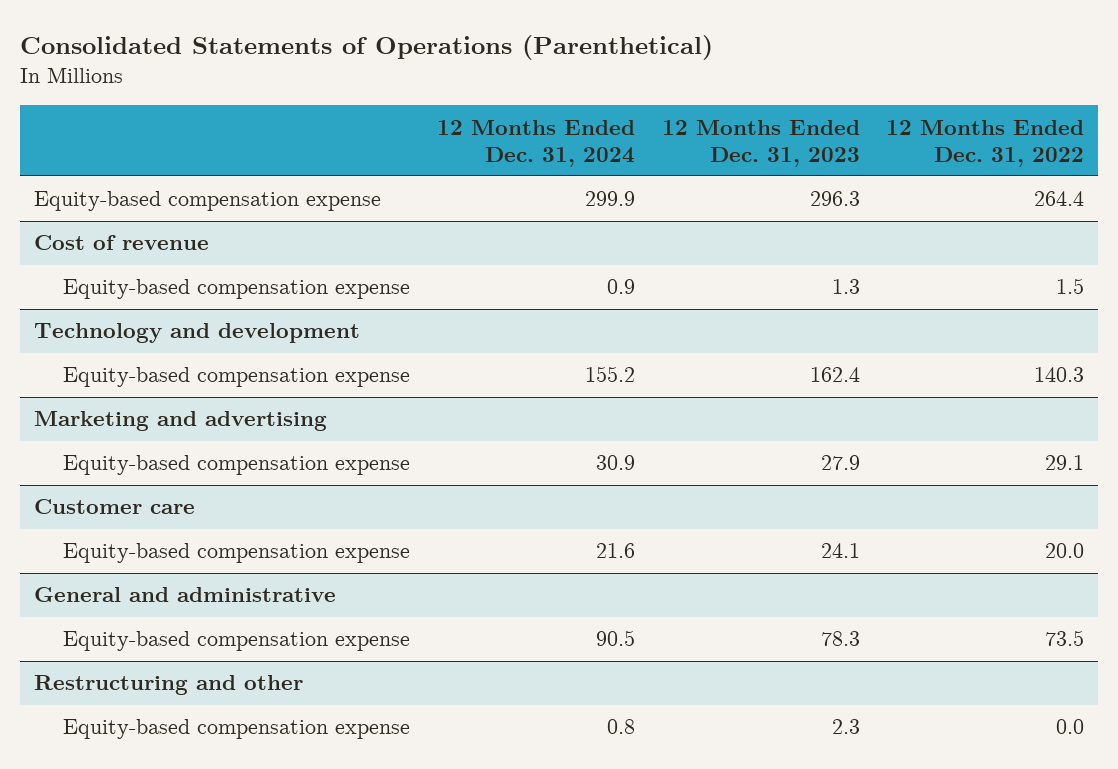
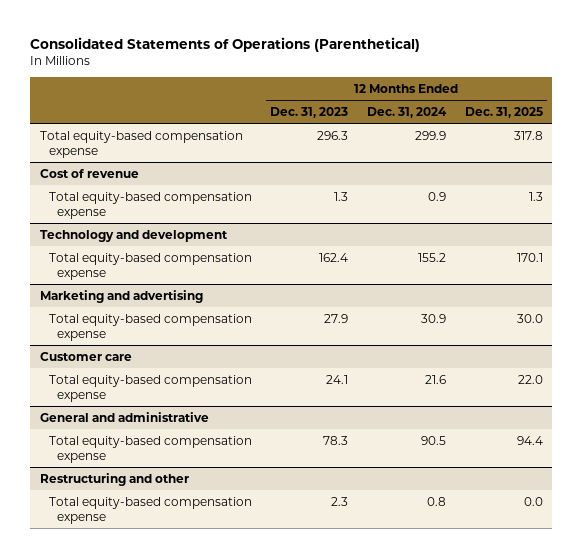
- | 12 Months Ended Dec. 31, 2024 | 12 Months Ended Dec. 31, 2023 | 12 Months Ended Dec. 31, 2022
+ | 12 Months Ended Dec. 31, 2023 | 12 Months Ended Dec. 31, 2024 | 12 Months Ended Dec. 31, 2025
- Equity-based compensation expense | 299.9 | 296.3 | 264.4
+ Total equity-based compensation expense | 296.3 | 299.9 | 317.8
@ Cost of revenue
- Equity-based compensation expense | 0.9 | 1.3 | 1.5
+ Total equity-based compensation expense | 1.3 | 0.9 | 1.3
@ Technology and development
- Equity-based compensation expense | 155.2 | 162.4 | 140.3
+ Total equity-based compensation expense | 162.4 | 155.2 | 170.1
@ Marketing and advertising
- Equity-based compensation expense | 30.9 | 27.9 | 29.1
+ Total equity-based compensation expense | 27.9 | 30.9 | 30.0
@ Customer care
- Equity-based compensation expense | 21.6 | 24.1 | 20.0
+ Total equity-based compensation expense | 24.1 | 21.6 | 22.0
@ General and administrative
- Equity-based compensation expense | 90.5 | 78.3 | 73.5
+ Total equity-based compensation expense | 78.3 | 90.5 | 94.4
@ Restructuring and other
- Equity-based compensation expense | 0.8 | 2.3 | 0.0
+ Total equity-based compensation expense | 2.3 | 0.8 | 0.0

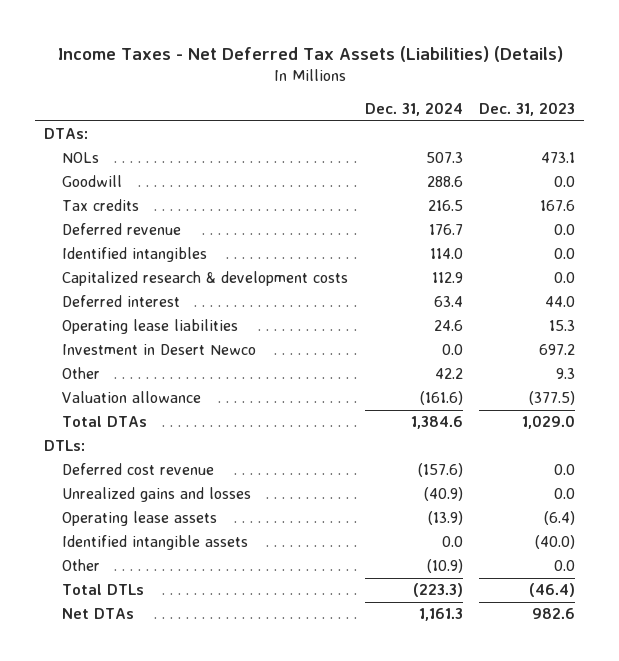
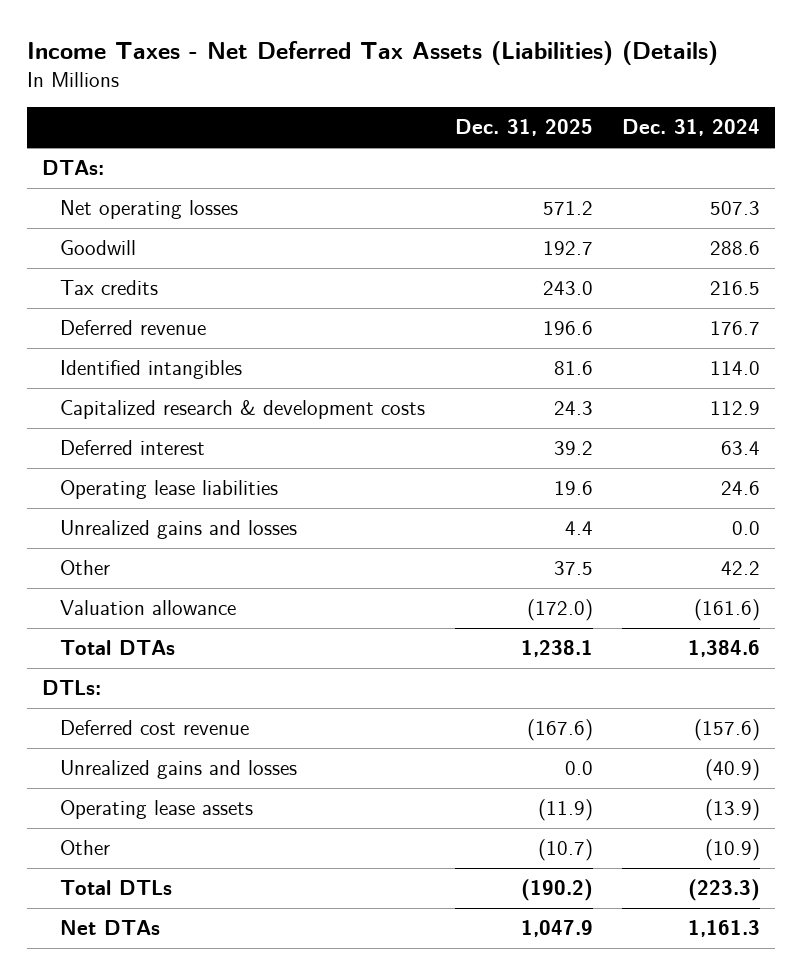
- | Dec. 31, 2024 | Dec. 31, 2023
+ | Dec. 31, 2025 | Dec. 31, 2024
- NOLs | 507.3 | 473.1
+ Net operating losses | 571.2 | 507.3
- Investment in Desert Newco | 0.0 | 697.2
+ Unrealized gains and losses | 4.4 | 0.0
- Identified intangible assets | 0.0 | (40.0)

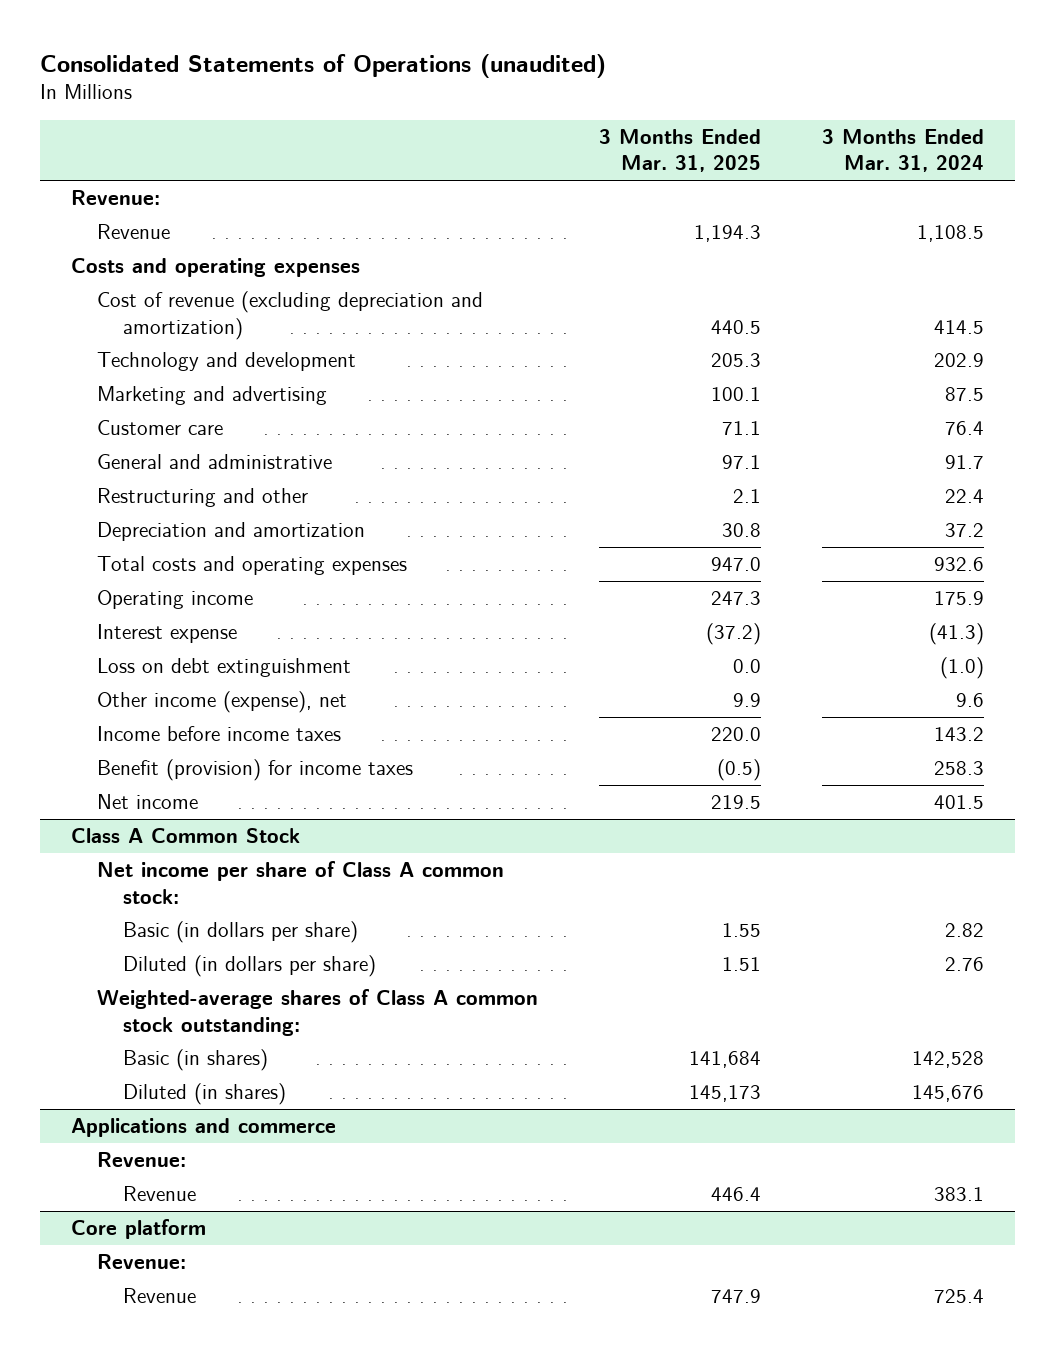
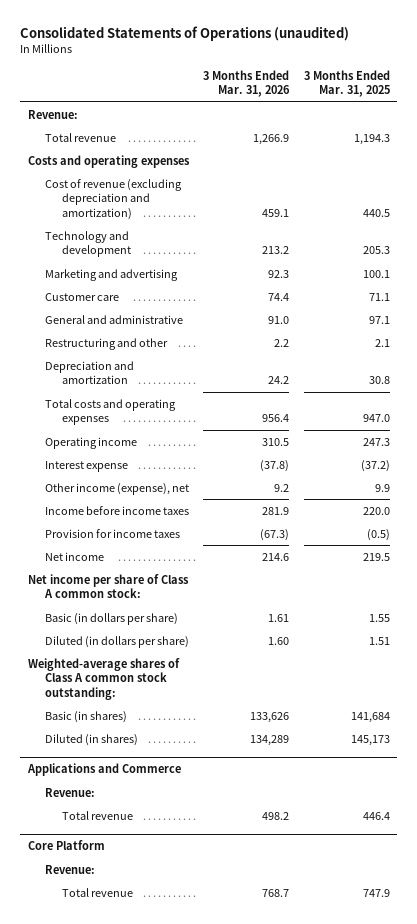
- | 3 Months Ended Mar. 31, 2025 | 3 Months Ended Mar. 31, 2024
+ | 3 Months Ended Mar. 31, 2026 | 3 Months Ended Mar. 31, 2025
- Revenue | 1,194.3 | 1,108.5
+ Total revenue | 1,266.9 | 1,194.3
- Loss on debt extinguishment | 0.0 | (1.0)
- Benefit (provision) for income taxes | (0.5) | 258.3
+ Provision for income taxes | (67.3) | (0.5)
- Class A Common Stock
- Applications and commerce
+ Applications and Commerce
- Revenue | 446.4 | 383.1
- Core platform
+ Total revenue | 498.2 | 446.4
+ Core Platform
- Revenue | 747.9 | 725.4
+ Total revenue | 768.7 | 747.9

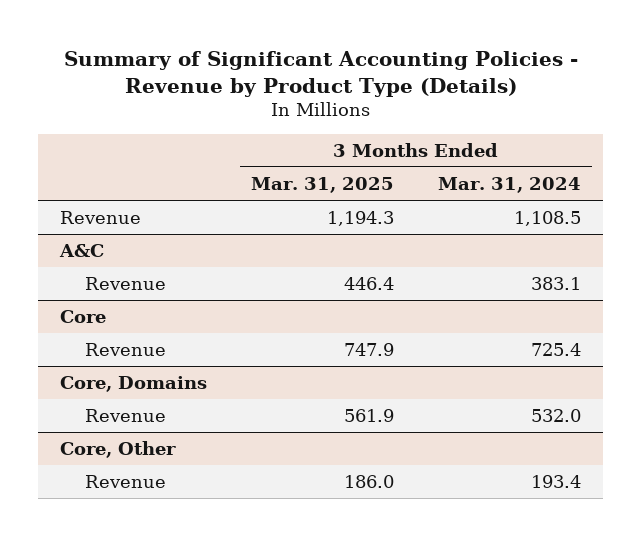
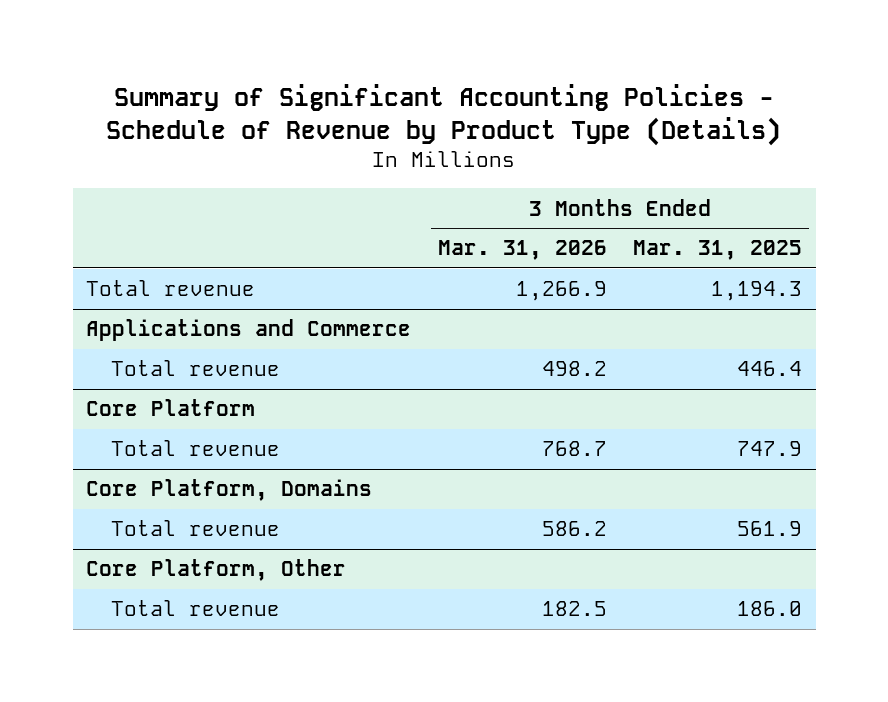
- Summary of Significant Accounting Policies - Revenue by Product Type (Details)
+ Summary of Significant Accounting Policies - Schedule of Revenue by Product Type (Details)
- | 3 Months Ended Mar. 31, 2025 | 3 Months Ended Mar. 31, 2024
+ | 3 Months Ended Mar. 31, 2026 | 3 Months Ended Mar. 31, 2025
- Revenue | 1,194.3 | 1,108.5
- A&C
- Revenue | 446.4 | 383.1
- Core
- Revenue | 747.9 | 725.4
- Core, Domains
- Revenue | 561.9 | 532.0
- Core, Other
- Revenue | 186.0 | 193.4
+ Total revenue | 1,266.9 | 1,194.3
+ Applications and Commerce
+ Total revenue | 498.2 | 446.4
+ Core Platform
+ Total revenue | 768.7 | 747.9
+ Core Platform, Domains
+ Total revenue | 586.2 | 561.9
+ Core Platform, Other
+ Total revenue | 182.5 | 186.0

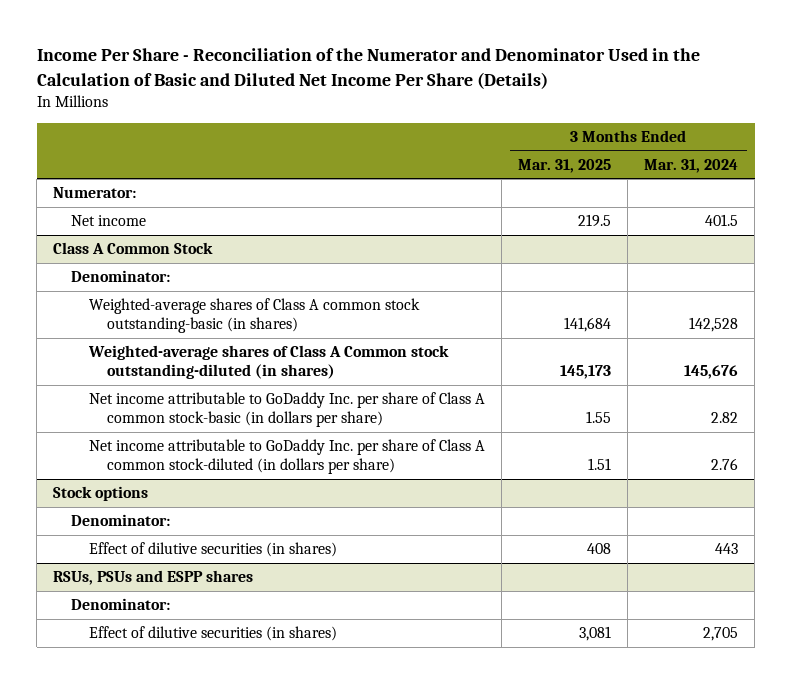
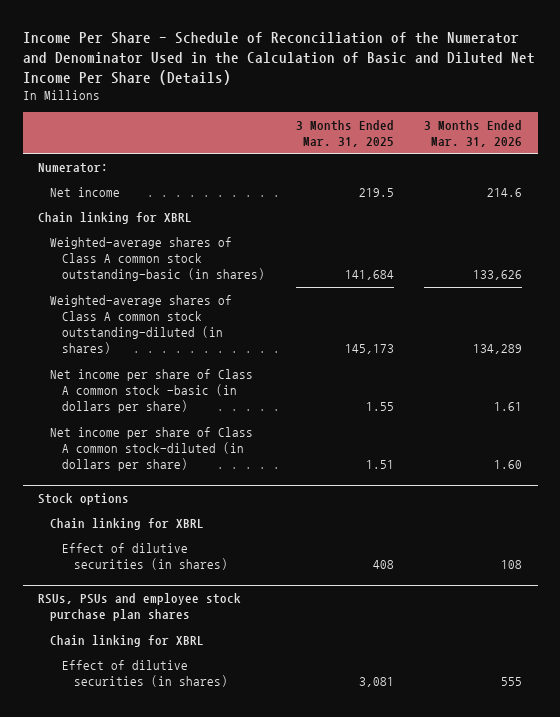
- Income Per Share - Reconciliation of the Numerator and Denominator Used in the Calculation of Basic and Diluted Net Income Per Share (Details)
+ Income Per Share - Schedule of Reconciliation of the Numerator and Denominator Used in the Calculation of Basic and Diluted Net Income Per Share (Details)
- | 3 Months Ended Mar. 31, 2025 | 3 Months Ended Mar. 31, 2024
+ | 3 Months Ended Mar. 31, 2025 | 3 Months Ended Mar. 31, 2026
- Class A Common Stock
- Denominator:
+ Chain linking for XBRL
- Weighted-average shares of Class A Common stock outstanding-diluted (in shares) | 145,173 | 145,676
- Net income attributable to GoDaddy Inc. per share of Class A common stock-basic (in dollars per share) | 1.55 | 2.82
- Net income attributable to GoDaddy Inc. per share of Class A common stock-diluted (in dollars per share) | 1.51 | 2.76
+ Weighted-average shares of Class A common stock outstanding-diluted (in shares) | 145,173 | 134,289
+ Net income per share of Class A common stock -basic (in dollars per share) | 1.55 | 1.61
+ Net income per share of Class A common stock-diluted (in dollars per share) | 1.51 | 1.60
@ Stock options
- Denominator:
+ Chain linking for XBRL
- RSUs, PSUs and ESPP shares
- Denominator:
+ RSUs, PSUs and employee stock purchase plan shares
+ Chain linking for XBRL

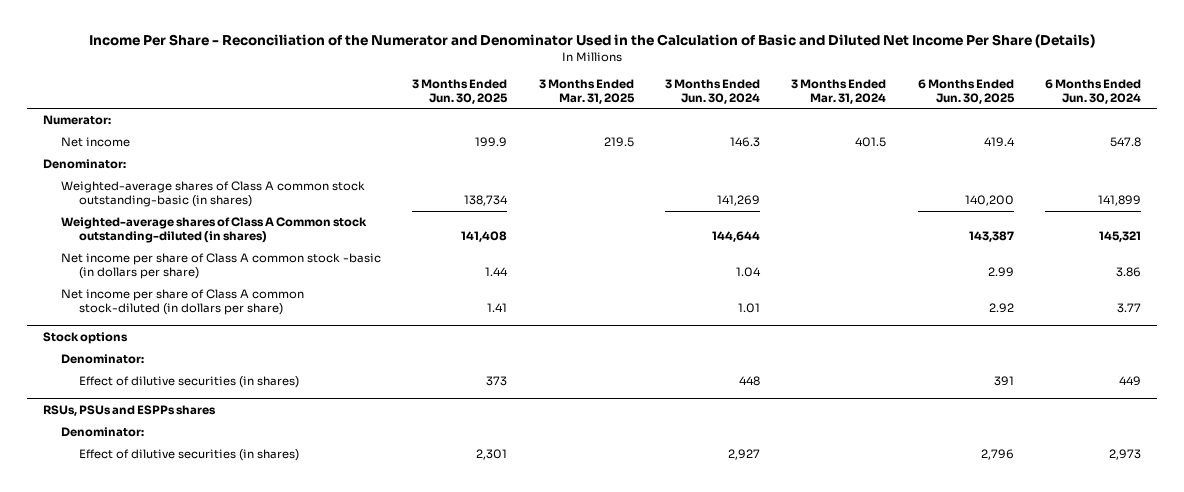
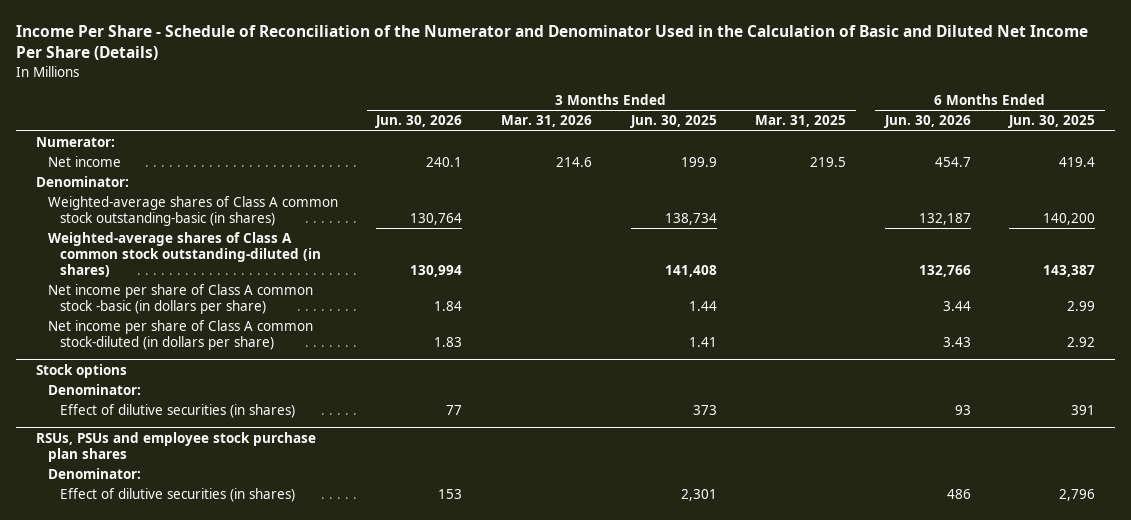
- Income Per Share - Reconciliation of the Numerator and Denominator Used in the Calculation of Basic and Diluted Net Income Per Share (Details)
+ Income Per Share - Schedule of Reconciliation of the Numerator and Denominator Used in the Calculation of Basic and Diluted Net Income Per Share (Details)
- | 3 Months Ended Jun. 30, 2025 | 3 Months Ended Mar. 31, 2025 | 3 Months Ended Jun. 30, 2024 | 3 Months Ended Mar. 31, 2024 | 6 Months Ended Jun. 30, 2025 | 6 Months Ended Jun. 30, 2024
+ | 3 Months Ended Jun. 30, 2026 | 3 Months Ended Mar. 31, 2026 | 3 Months Ended Jun. 30, 2025 | 3 Months Ended Mar. 31, 2025 | 6 Months Ended Jun. 30, 2026 | 6 Months Ended Jun. 30, 2025
- Weighted-average shares of Class A Common stock outstanding-diluted (in shares) | 141,408 | | 144,644 | | 143,387 | 145,321
+ Weighted-average shares of Class A common stock outstanding-diluted (in shares) | 130,994 | | 141,408 | | 132,766 | 143,387
- RSUs, PSUs and ESPPs shares
+ RSUs, PSUs and employee stock purchase plan shares

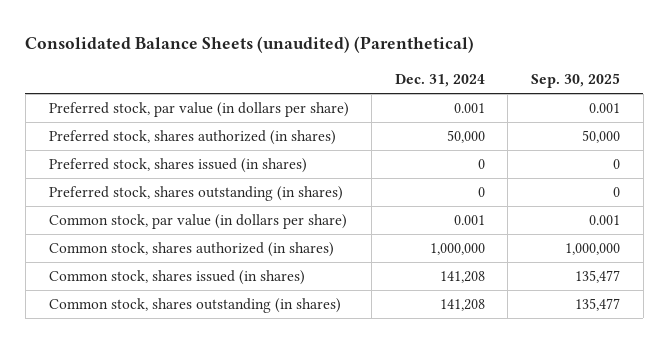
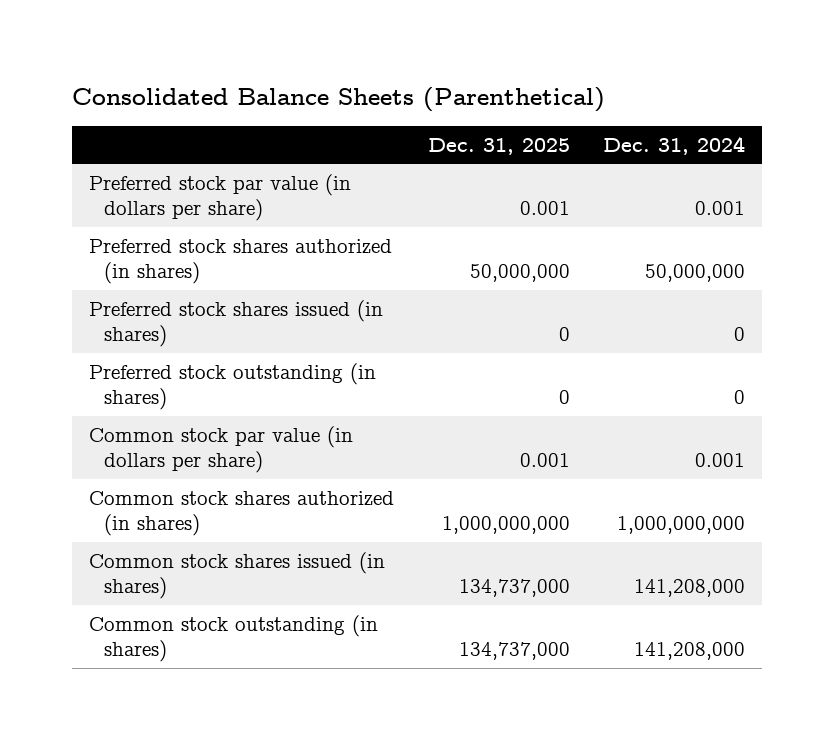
- Consolidated Balance Sheets (unaudited) (Parenthetical)
+ Consolidated Balance Sheets (Parenthetical)
- | Dec. 31, 2024 | Sep. 30, 2025
+ | Dec. 31, 2025 | Dec. 31, 2024
- Preferred stock, par value (in dollars per share) | 0.001 | 0.001
- Preferred stock, shares authorized (in shares) | 50,000 | 50,000
- Preferred stock, shares issued (in shares) | 0 | 0
- Preferred stock, shares outstanding (in shares) | 0 | 0
- Common stock, par value (in dollars per share) | 0.001 | 0.001
- Common stock, shares authorized (in shares) | 1,000,000 | 1,000,000
- Common stock, shares issued (in shares) | 141,208 | 135,477
- Common stock, shares outstanding (in shares) | 141,208 | 135,477
+ Preferred stock par value (in dollars per share) | 0.001 | 0.001
+ Preferred stock shares authorized (in shares) | 50,000,000 | 50,000,000
+ Preferred stock shares issued (in shares) | 0 | 0
+ Preferred stock outstanding (in shares) | 0 | 0
+ Common stock par value (in dollars per share) | 0.001 | 0.001
+ Common stock shares authorized (in shares) | 1,000,000,000 | 1,000,000,000
+ Common stock shares issued (in shares) | 134,737,000 | 141,208,000
+ Common stock outstanding (in shares) | 134,737,000 | 141,208,000

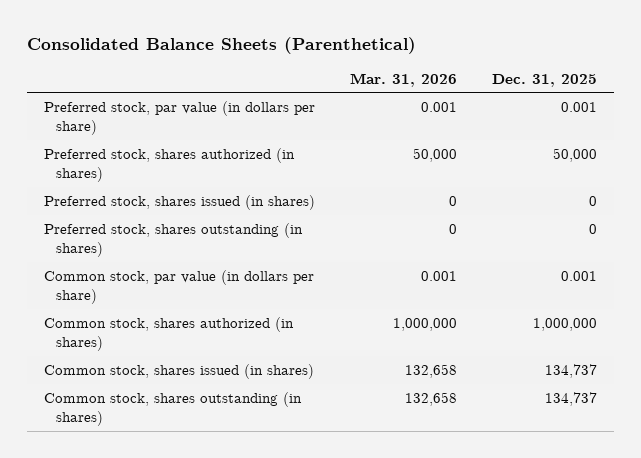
- | Dec. 31, 2025 | Dec. 31, 2024
+ | Mar. 31, 2026 | Dec. 31, 2025
- Preferred stock par value (in dollars per share) | 0.001 | 0.001
- Preferred stock shares authorized (in shares) | 50,000,000 | 50,000,000
- Preferred stock shares issued (in shares) | 0 | 0
- Preferred stock outstanding (in shares) | 0 | 0
- Common stock par value (in dollars per share) | 0.001 | 0.001
- Common stock shares authorized (in shares) | 1,000,000,000 | 1,000,000,000
- Common stock shares issued (in shares) | 134,737,000 | 141,208,000
- Common stock outstanding (in shares) | 134,737,000 | 141,208,000
+ Preferred stock, par value (in dollars per share) | 0.001 | 0.001
+ Preferred stock, shares authorized (in shares) | 50,000 | 50,000
+ Preferred stock, shares issued (in shares) | 0 | 0
+ Preferred stock, shares outstanding (in shares) | 0 | 0
+ Common stock, par value (in dollars per share) | 0.001 | 0.001
+ Common stock, shares authorized (in shares) | 1,000,000 | 1,000,000
+ Common stock, shares issued (in shares) | 132,658 | 134,737
+ Common stock, shares outstanding (in shares) | 132,658 | 134,737

